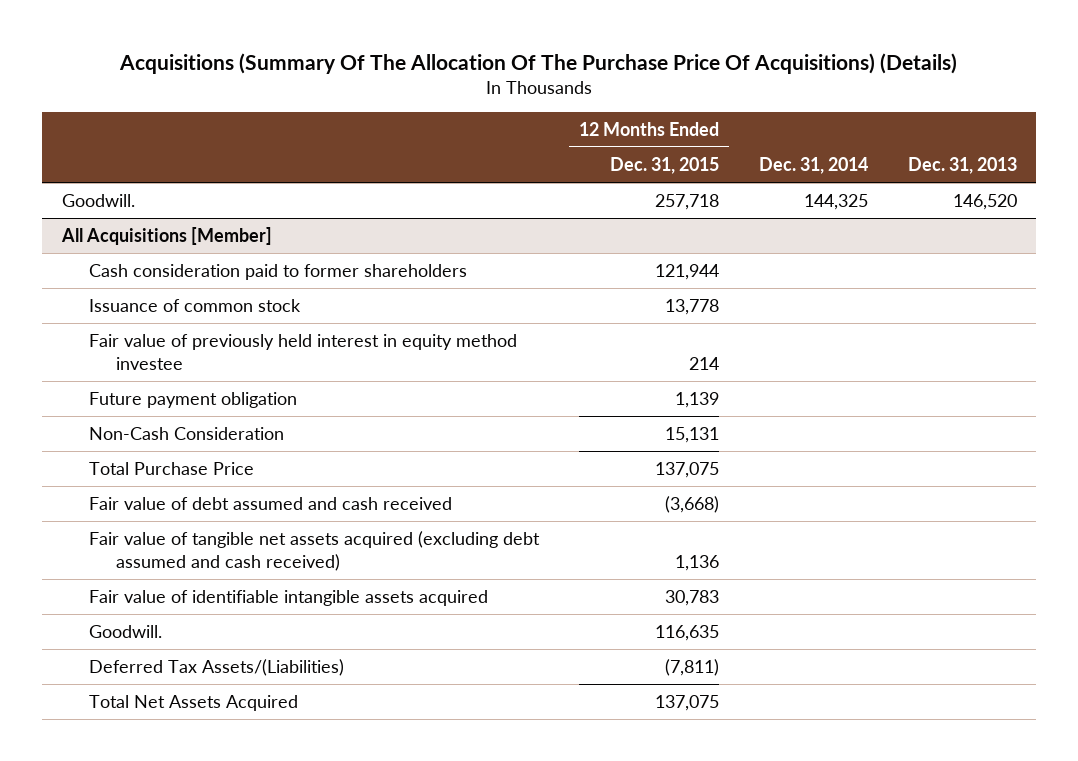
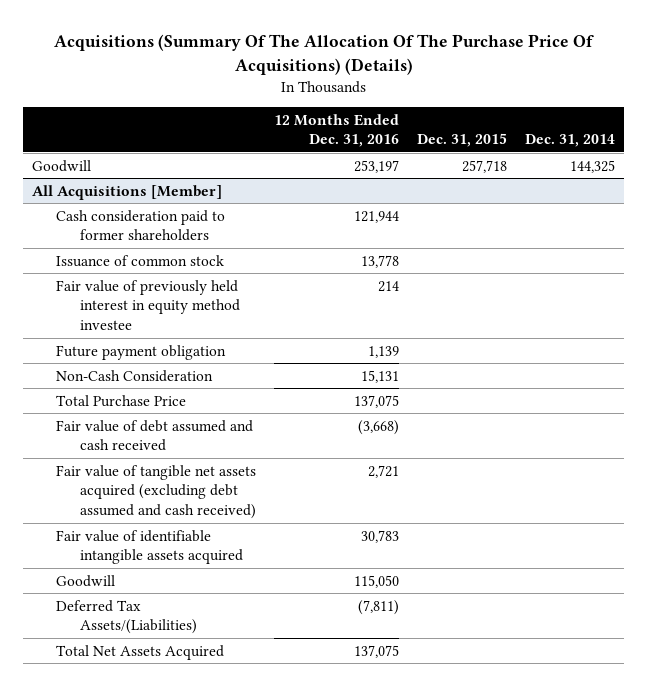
- | 12 Months Ended Dec. 31, 2015 | Dec. 31, 2014 | Dec. 31, 2013
+ | 12 Months Ended Dec. 31, 2016 | Dec. 31, 2015 | Dec. 31, 2014
- Goodwill. | 257,718 | 144,325 | 146,520
+ Goodwill | 253,197 | 257,718 | 144,325
@ All Acquisitions [Member]
- Goodwill. | 116,635 | |
+ Goodwill | 115,050 | |

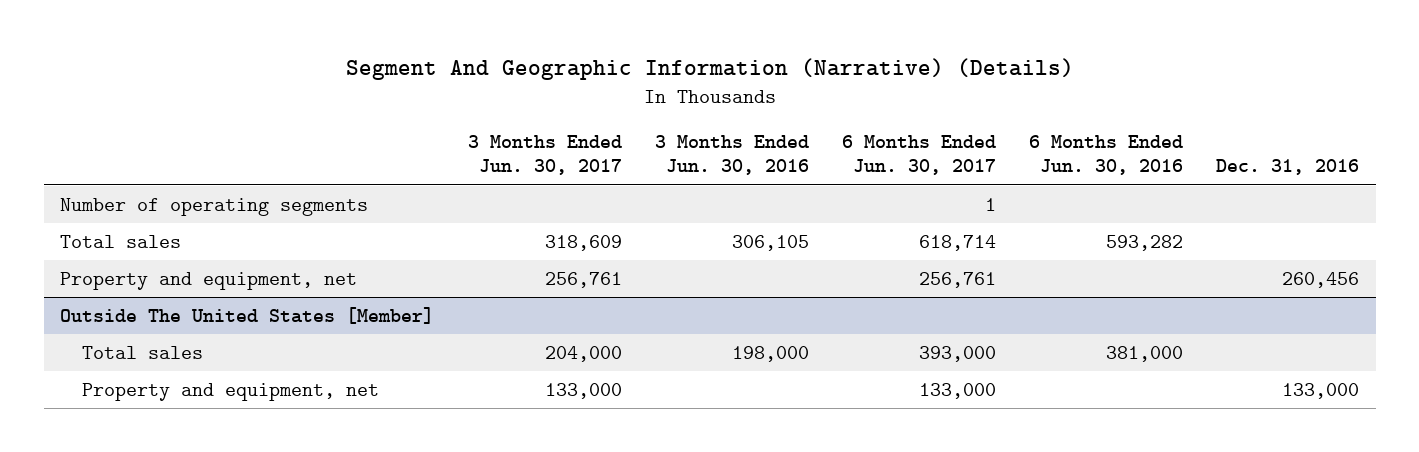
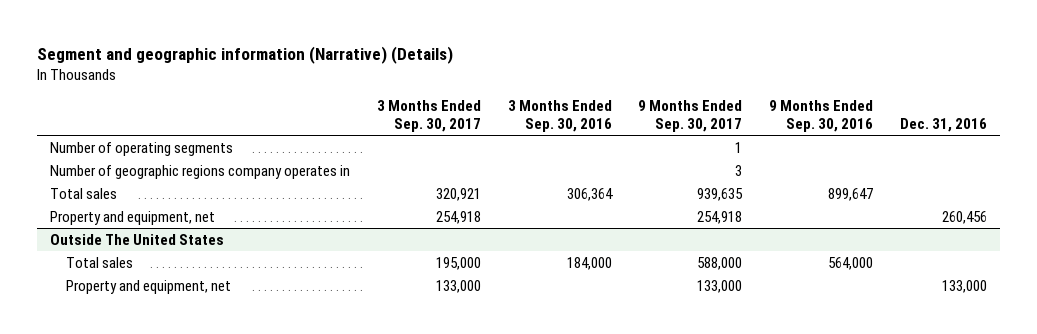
- Segment And Geographic Information (Narrative) (Details)
+ Segment and geographic information (Narrative) (Details)
- | 3 Months Ended Jun. 30, 2017 | 3 Months Ended Jun. 30, 2016 | 6 Months Ended Jun. 30, 2017 | 6 Months Ended Jun. 30, 2016 | Dec. 31, 2016
+ | 3 Months Ended Sep. 30, 2017 | 3 Months Ended Sep. 30, 2016 | 9 Months Ended Sep. 30, 2017 | 9 Months Ended Sep. 30, 2016 | Dec. 31, 2016
+ Number of geographic regions company operates in | | | 3 | |
- Outside The United States [Member]
+ Outside The United States

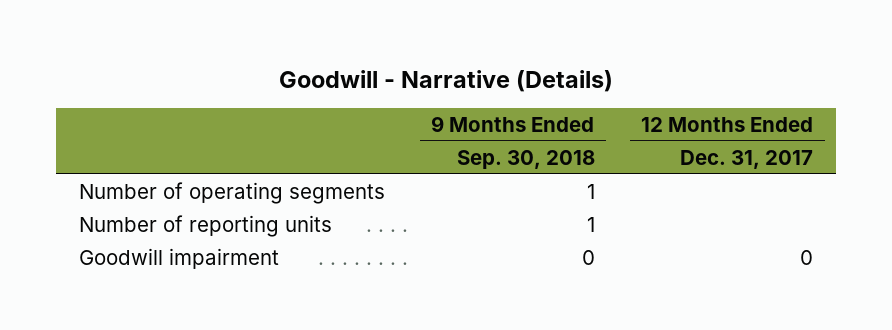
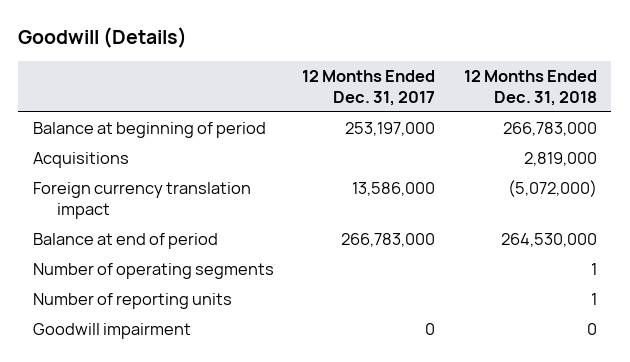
- Goodwill - Narrative (Details)
+ Goodwill (Details)
- | 9 Months Ended Sep. 30, 2018 | 12 Months Ended Dec. 31, 2017
+ | 12 Months Ended Dec. 31, 2017 | 12 Months Ended Dec. 31, 2018
+ Balance at beginning of period | 253,197,000 | 266,783,000
+ Acquisitions | | 2,819,000
+ Foreign currency translation impact | 13,586,000 | (5,072,000)
+ Balance at end of period | 266,783,000 | 264,530,000

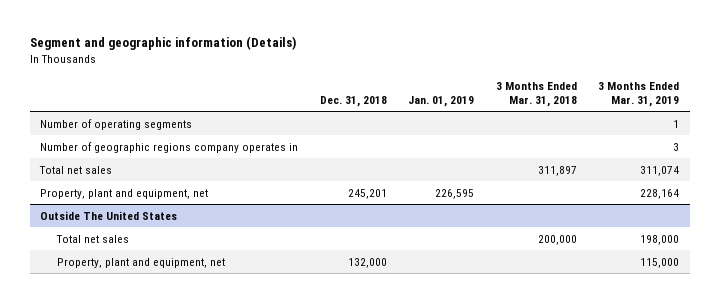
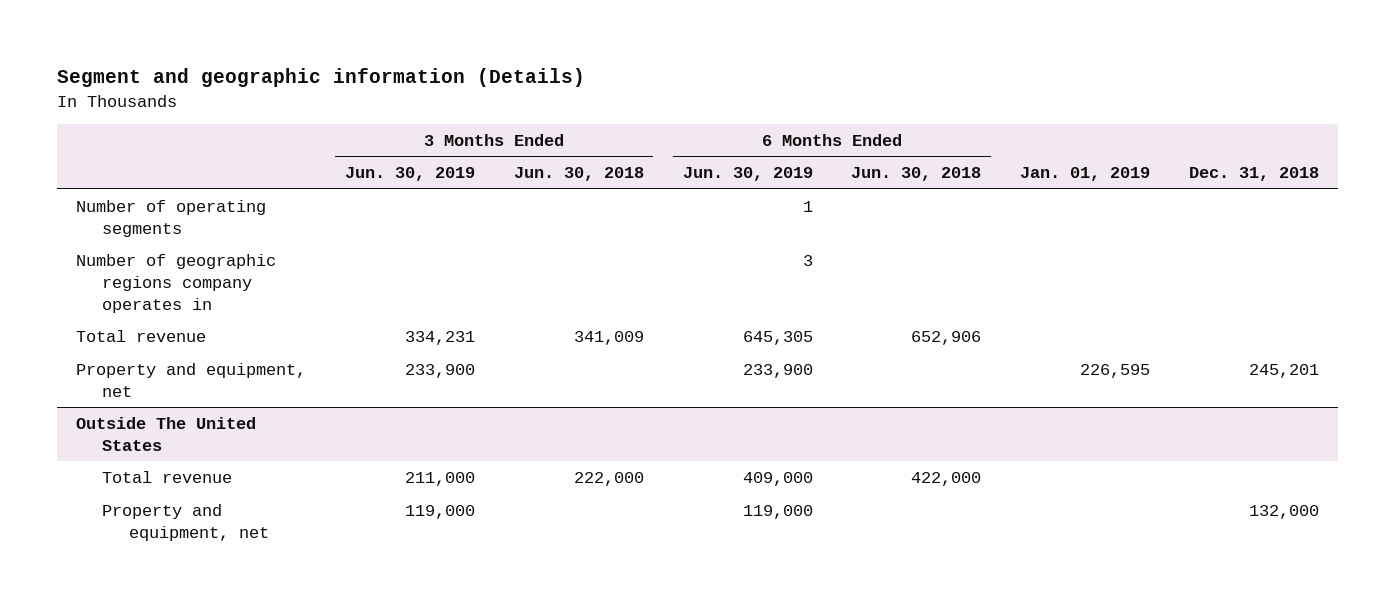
- | Dec. 31, 2018 | Jan. 01, 2019 | 3 Months Ended Mar. 31, 2018 | 3 Months Ended Mar. 31, 2019
+ | 3 Months Ended Jun. 30, 2019 | 3 Months Ended Jun. 30, 2018 | 6 Months Ended Jun. 30, 2019 | 6 Months Ended Jun. 30, 2018 | Jan. 01, 2019 | Dec. 31, 2018
- Total net sales | | | 311,897 | 311,074
- Property, plant and equipment, net | 245,201 | 226,595 | | 228,164
+ Total revenue | 334,231 | 341,009 | 645,305 | 652,906 | |
+ Property and equipment, net | 233,900 | | 233,900 | | 226,595 | 245,201
@ Outside The United States
- Total net sales | | | 200,000 | 198,000
- Property, plant and equipment, net | 132,000 | | | 115,000
+ Total revenue | 211,000 | 222,000 | 409,000 | 422,000 | |
+ Property and equipment, net | 119,000 | | 119,000 | | | 132,000

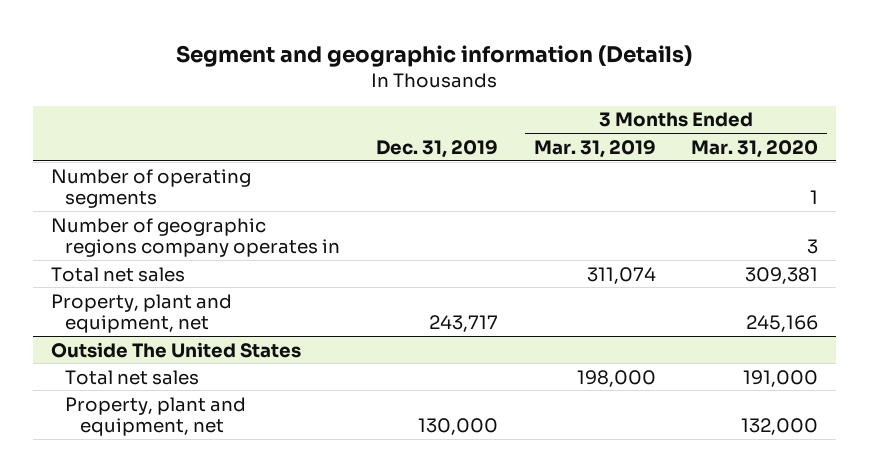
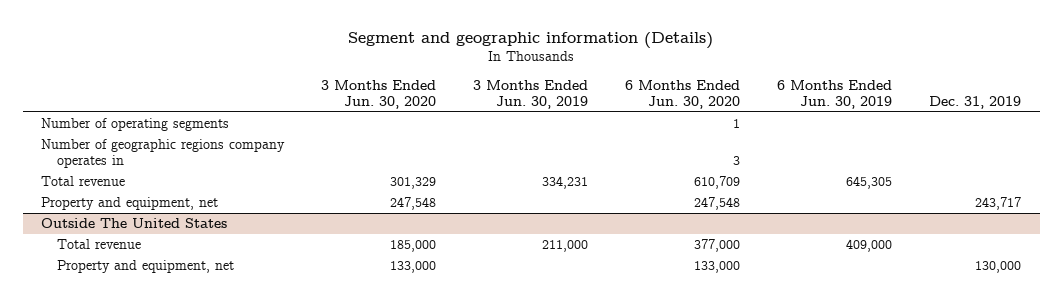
- | Dec. 31, 2019 | 3 Months Ended Mar. 31, 2019 | 3 Months Ended Mar. 31, 2020
+ | 3 Months Ended Jun. 30, 2020 | 3 Months Ended Jun. 30, 2019 | 6 Months Ended Jun. 30, 2020 | 6 Months Ended Jun. 30, 2019 | Dec. 31, 2019
- Total net sales | | 311,074 | 309,381
- Property, plant and equipment, net | 243,717 | | 245,166
+ Total revenue | 301,329 | 334,231 | 610,709 | 645,305 |
+ Property and equipment, net | 247,548 | | 247,548 | | 243,717
@ Outside The United States
- Total net sales | | 198,000 | 191,000
- Property, plant and equipment, net | 130,000 | | 132,000
+ Total revenue | 185,000 | 211,000 | 377,000 | 409,000 |
+ Property and equipment, net | 133,000 | | 133,000 | | 130,000

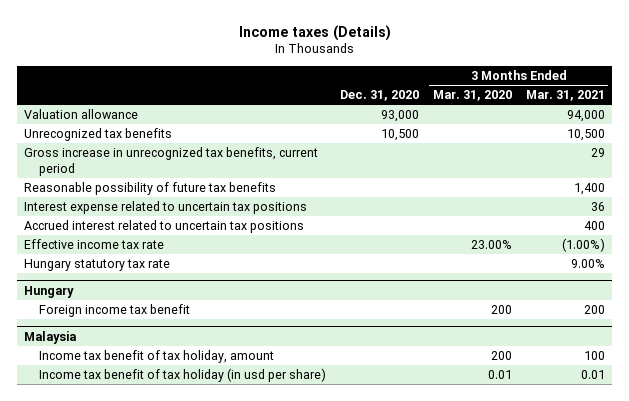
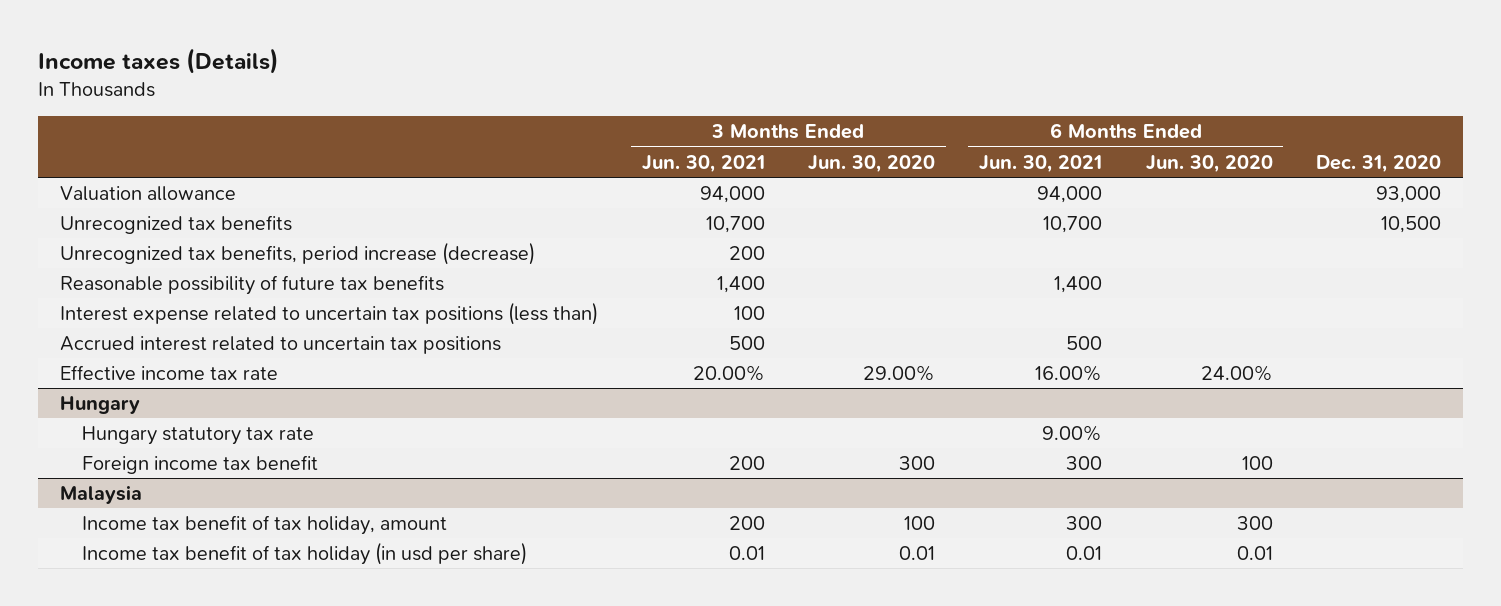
- | Dec. 31, 2020 | 3 Months Ended Mar. 31, 2020 | 3 Months Ended Mar. 31, 2021
+ | 3 Months Ended Jun. 30, 2021 | 3 Months Ended Jun. 30, 2020 | 6 Months Ended Jun. 30, 2021 | 6 Months Ended Jun. 30, 2020 | Dec. 31, 2020
- Gross increase in unrecognized tax benefits, current period | | | 29
+ Unrecognized tax benefits, period increase (decrease) | 200 | | | |
- Interest expense related to uncertain tax positions | | | 36
+ Interest expense related to uncertain tax positions (less than) | 100 | | | |
- Hungary statutory tax rate | | | 9.00%
@ Hungary
+ Hungary statutory tax rate | | | 9.00% | |

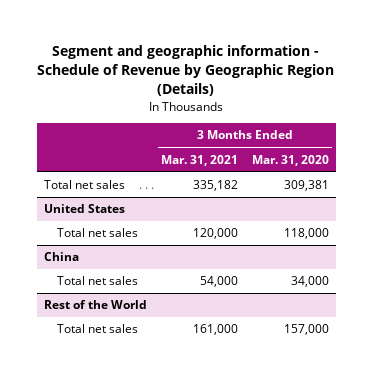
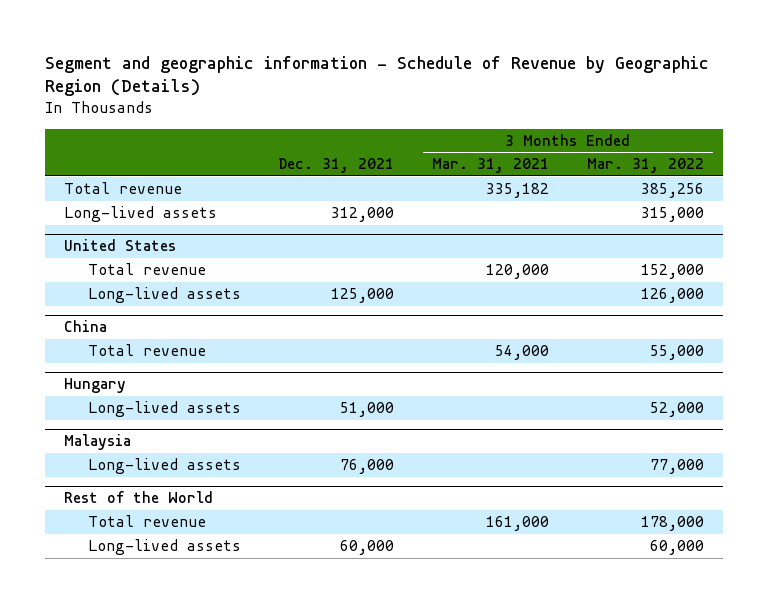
- | 3 Months Ended Mar. 31, 2021 | 3 Months Ended Mar. 31, 2020
+ | Dec. 31, 2021 | 3 Months Ended Mar. 31, 2021 | 3 Months Ended Mar. 31, 2022
- Total net sales | 335,182 | 309,381
+ Total revenue | | 335,182 | 385,256
+ Long-lived assets | 312,000 | | 315,000
@ United States
- Total net sales | 120,000 | 118,000
+ Total revenue | | 120,000 | 152,000
+ Long-lived assets | 125,000 | | 126,000
@ China
- Total net sales | 54,000 | 34,000
+ Total revenue | | 54,000 | 55,000
+ Hungary
+ Long-lived assets | 51,000 | | 52,000
+ Malaysia
+ Long-lived assets | 76,000 | | 77,000
@ Rest of the World
- Total net sales | 161,000 | 157,000
+ Total revenue | | 161,000 | 178,000
+ Long-lived assets | 60,000 | | 60,000

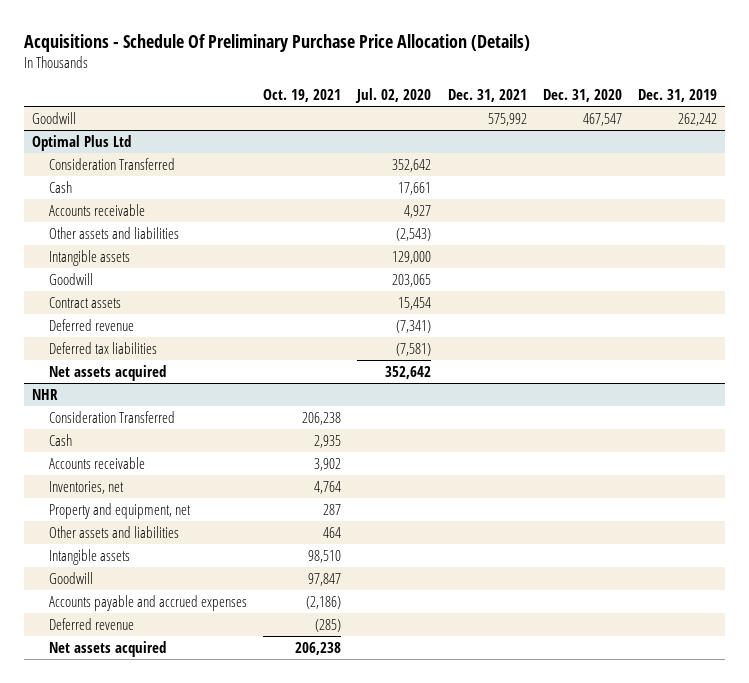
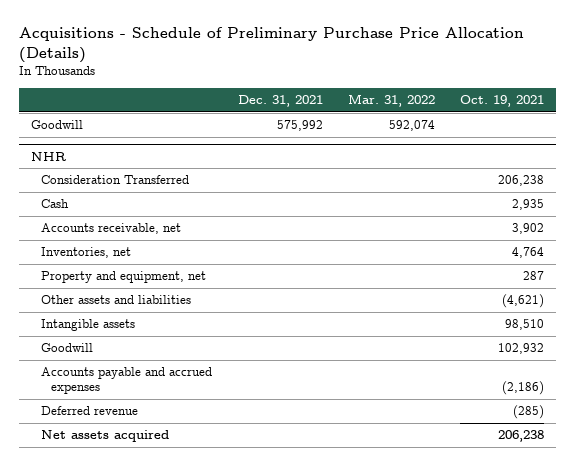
- Acquisitions - Schedule Of Preliminary Purchase Price Allocation (Details)
+ Acquisitions - Schedule of Preliminary Purchase Price Allocation (Details)
- | Oct. 19, 2021 | Jul. 02, 2020 | Dec. 31, 2021 | Dec. 31, 2020 | Dec. 31, 2019
+ | Dec. 31, 2021 | Mar. 31, 2022 | Oct. 19, 2021
- Optimal Plus Ltd
- Consideration Transferred | | 352,642 | | |
- Cash | | 17,661 | | |
- Accounts receivable | | 4,927 | | |
- Other assets and liabilities | | (2,543) | | |
- Intangible assets | | 129,000 | | |
- Goodwill | | 203,065 | | |
- Contract assets | | 15,454 | | |
- Deferred revenue | | (7,341) | | |
- Deferred tax liabilities | | (7,581) | | |
- Net assets acquired | | 352,642 | | |
@ NHR
- Accounts receivable | 3,902 | | | |
+ Accounts receivable, net | | | 3,902
- Other assets and liabilities | 464 | | | |
+ Other assets and liabilities | | | (4,621)
- Goodwill | 97,847 | | | |
+ Goodwill | | | 102,932

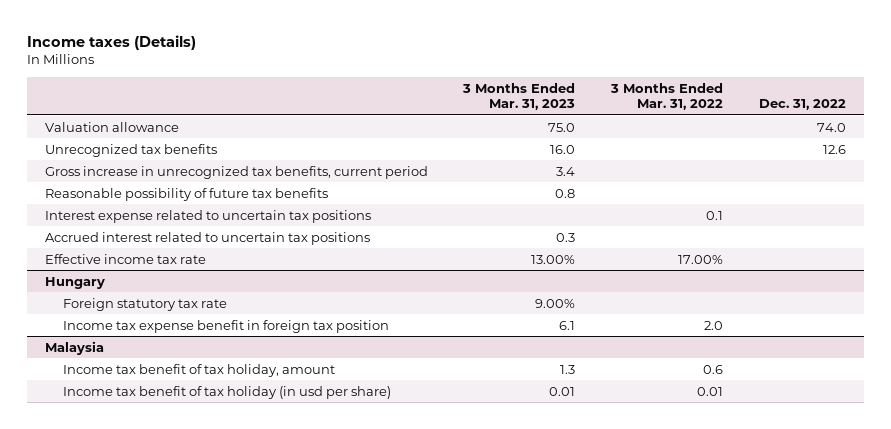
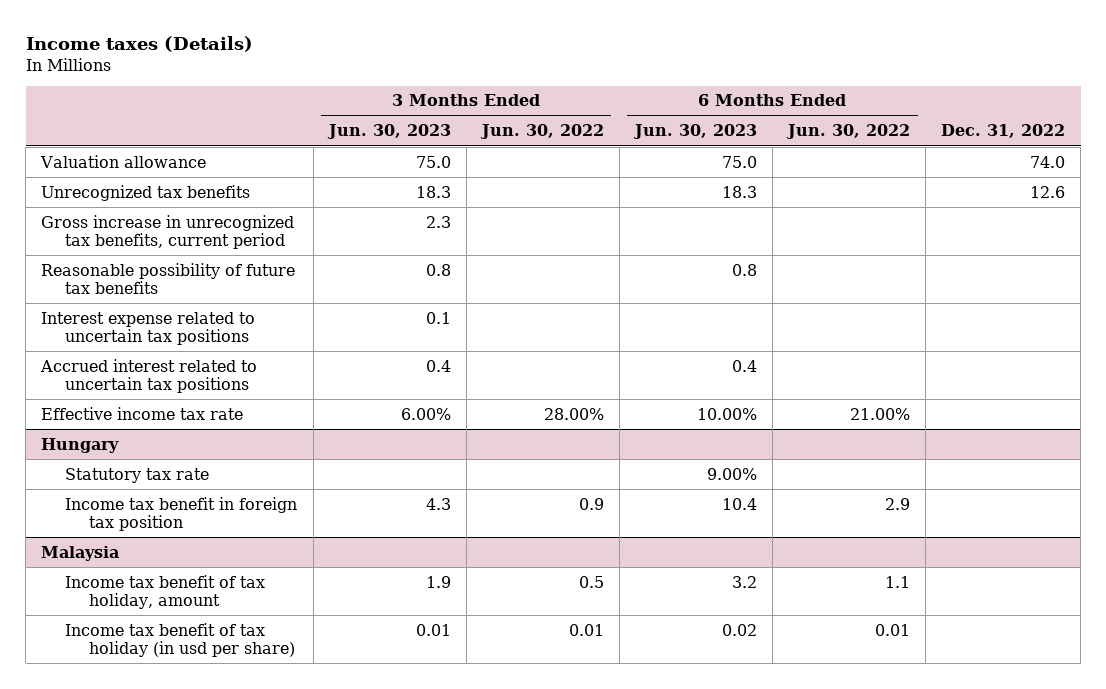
- | 3 Months Ended Mar. 31, 2023 | 3 Months Ended Mar. 31, 2022 | Dec. 31, 2022
+ | 3 Months Ended Jun. 30, 2023 | 3 Months Ended Jun. 30, 2022 | 6 Months Ended Jun. 30, 2023 | 6 Months Ended Jun. 30, 2022 | Dec. 31, 2022
@ Hungary
- Foreign statutory tax rate | 9.00% | |
- Income tax expense benefit in foreign tax position | 6.1 | 2.0 |
+ Statutory tax rate | | | 9.00% | |
+ Income tax benefit in foreign tax position | 4.3 | 0.9 | 10.4 | 2.9 |

